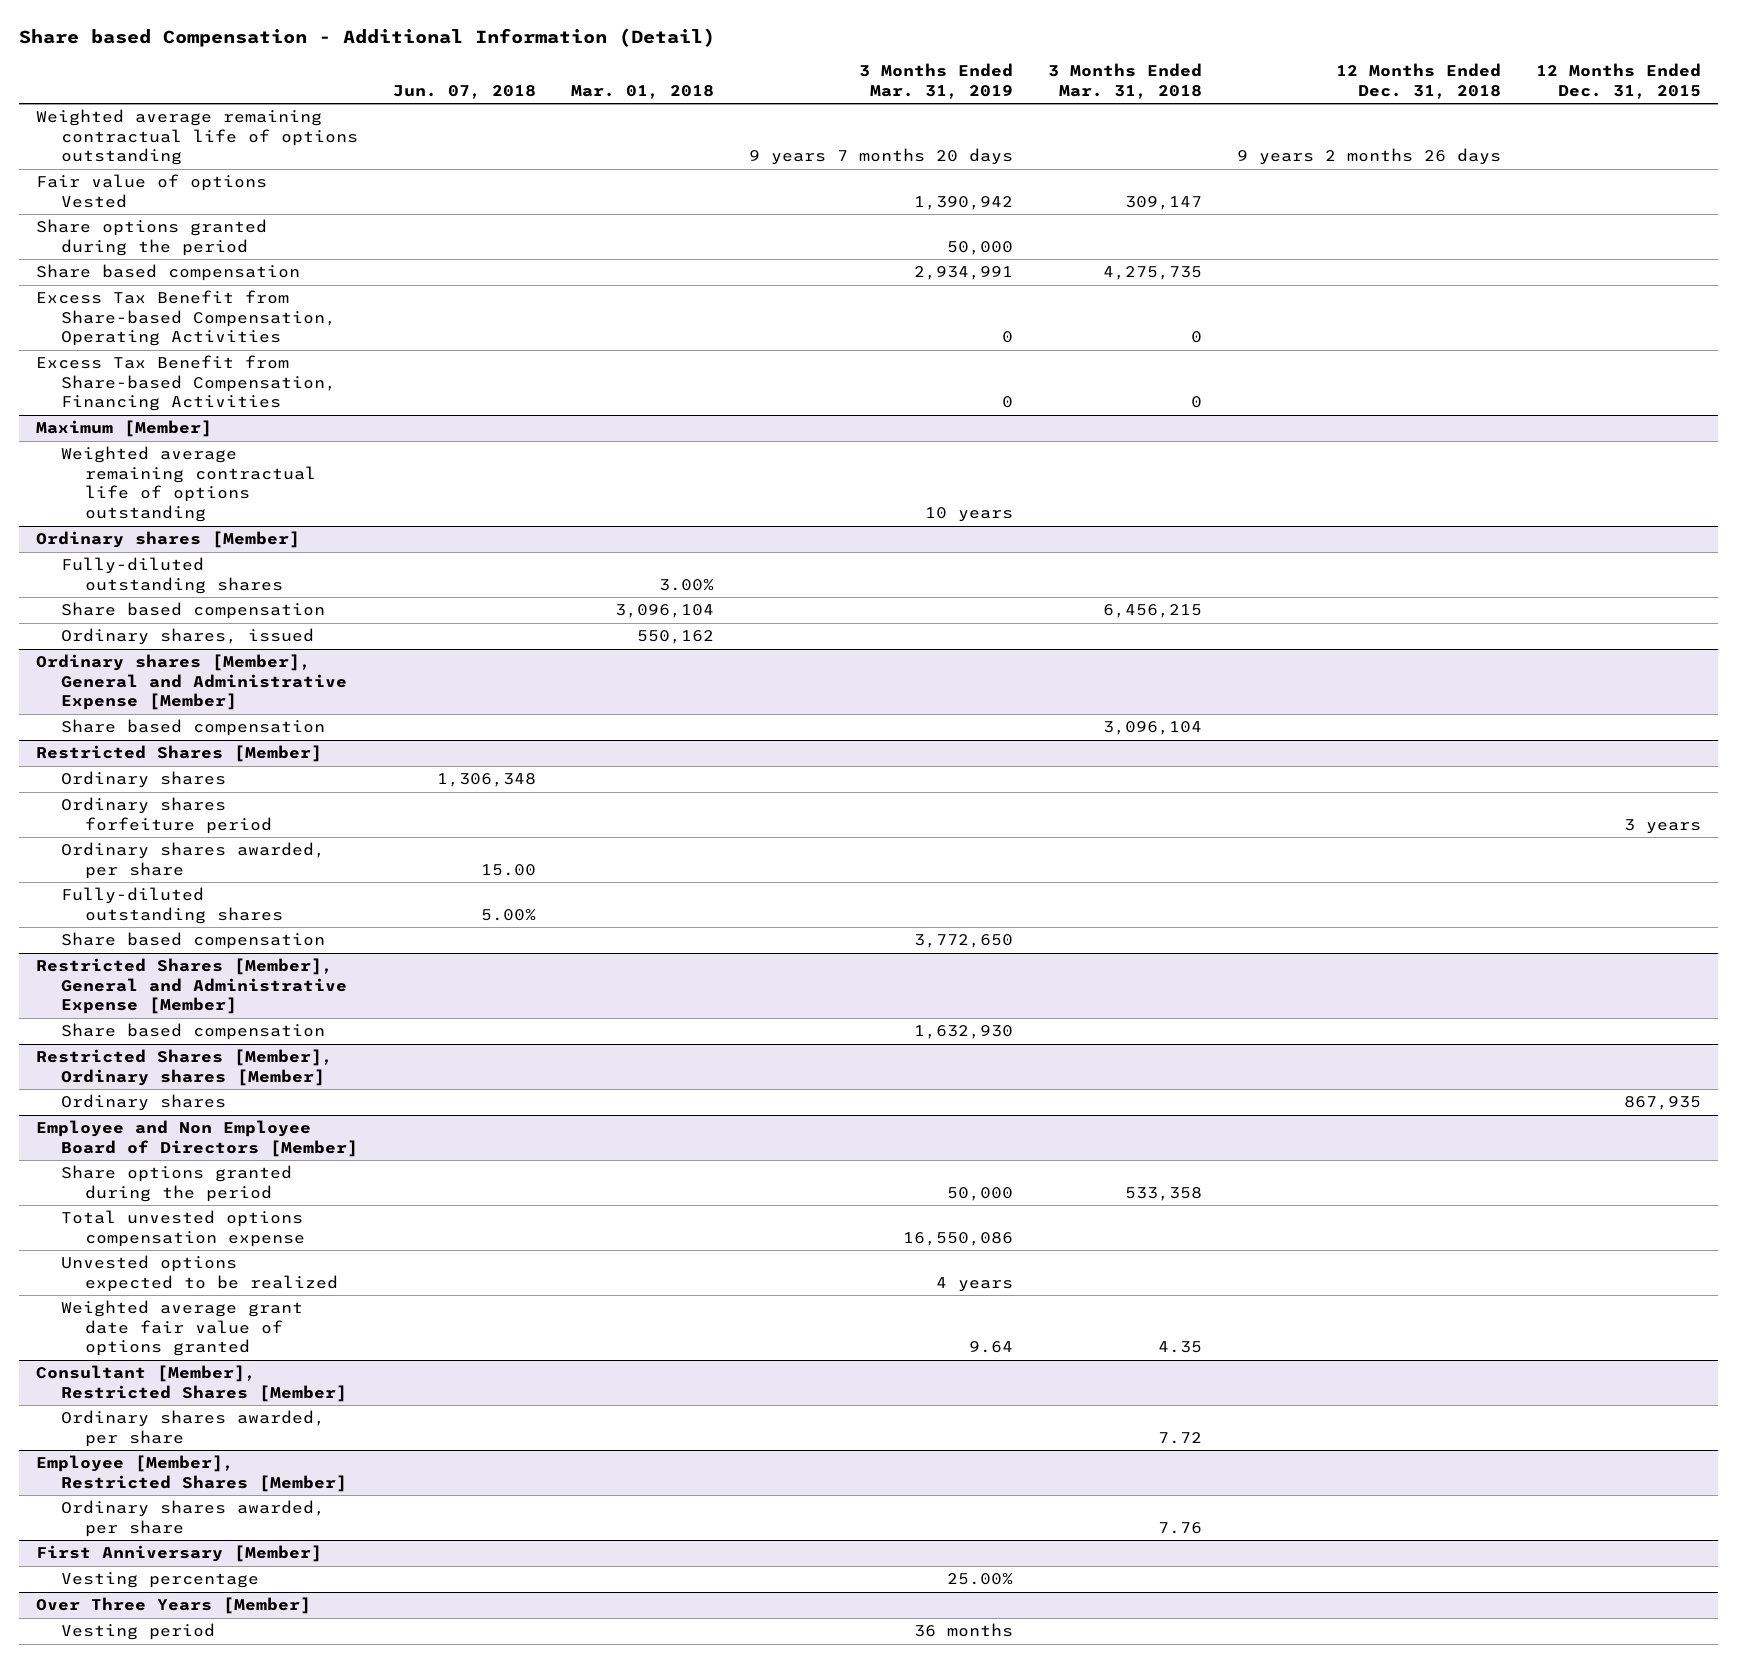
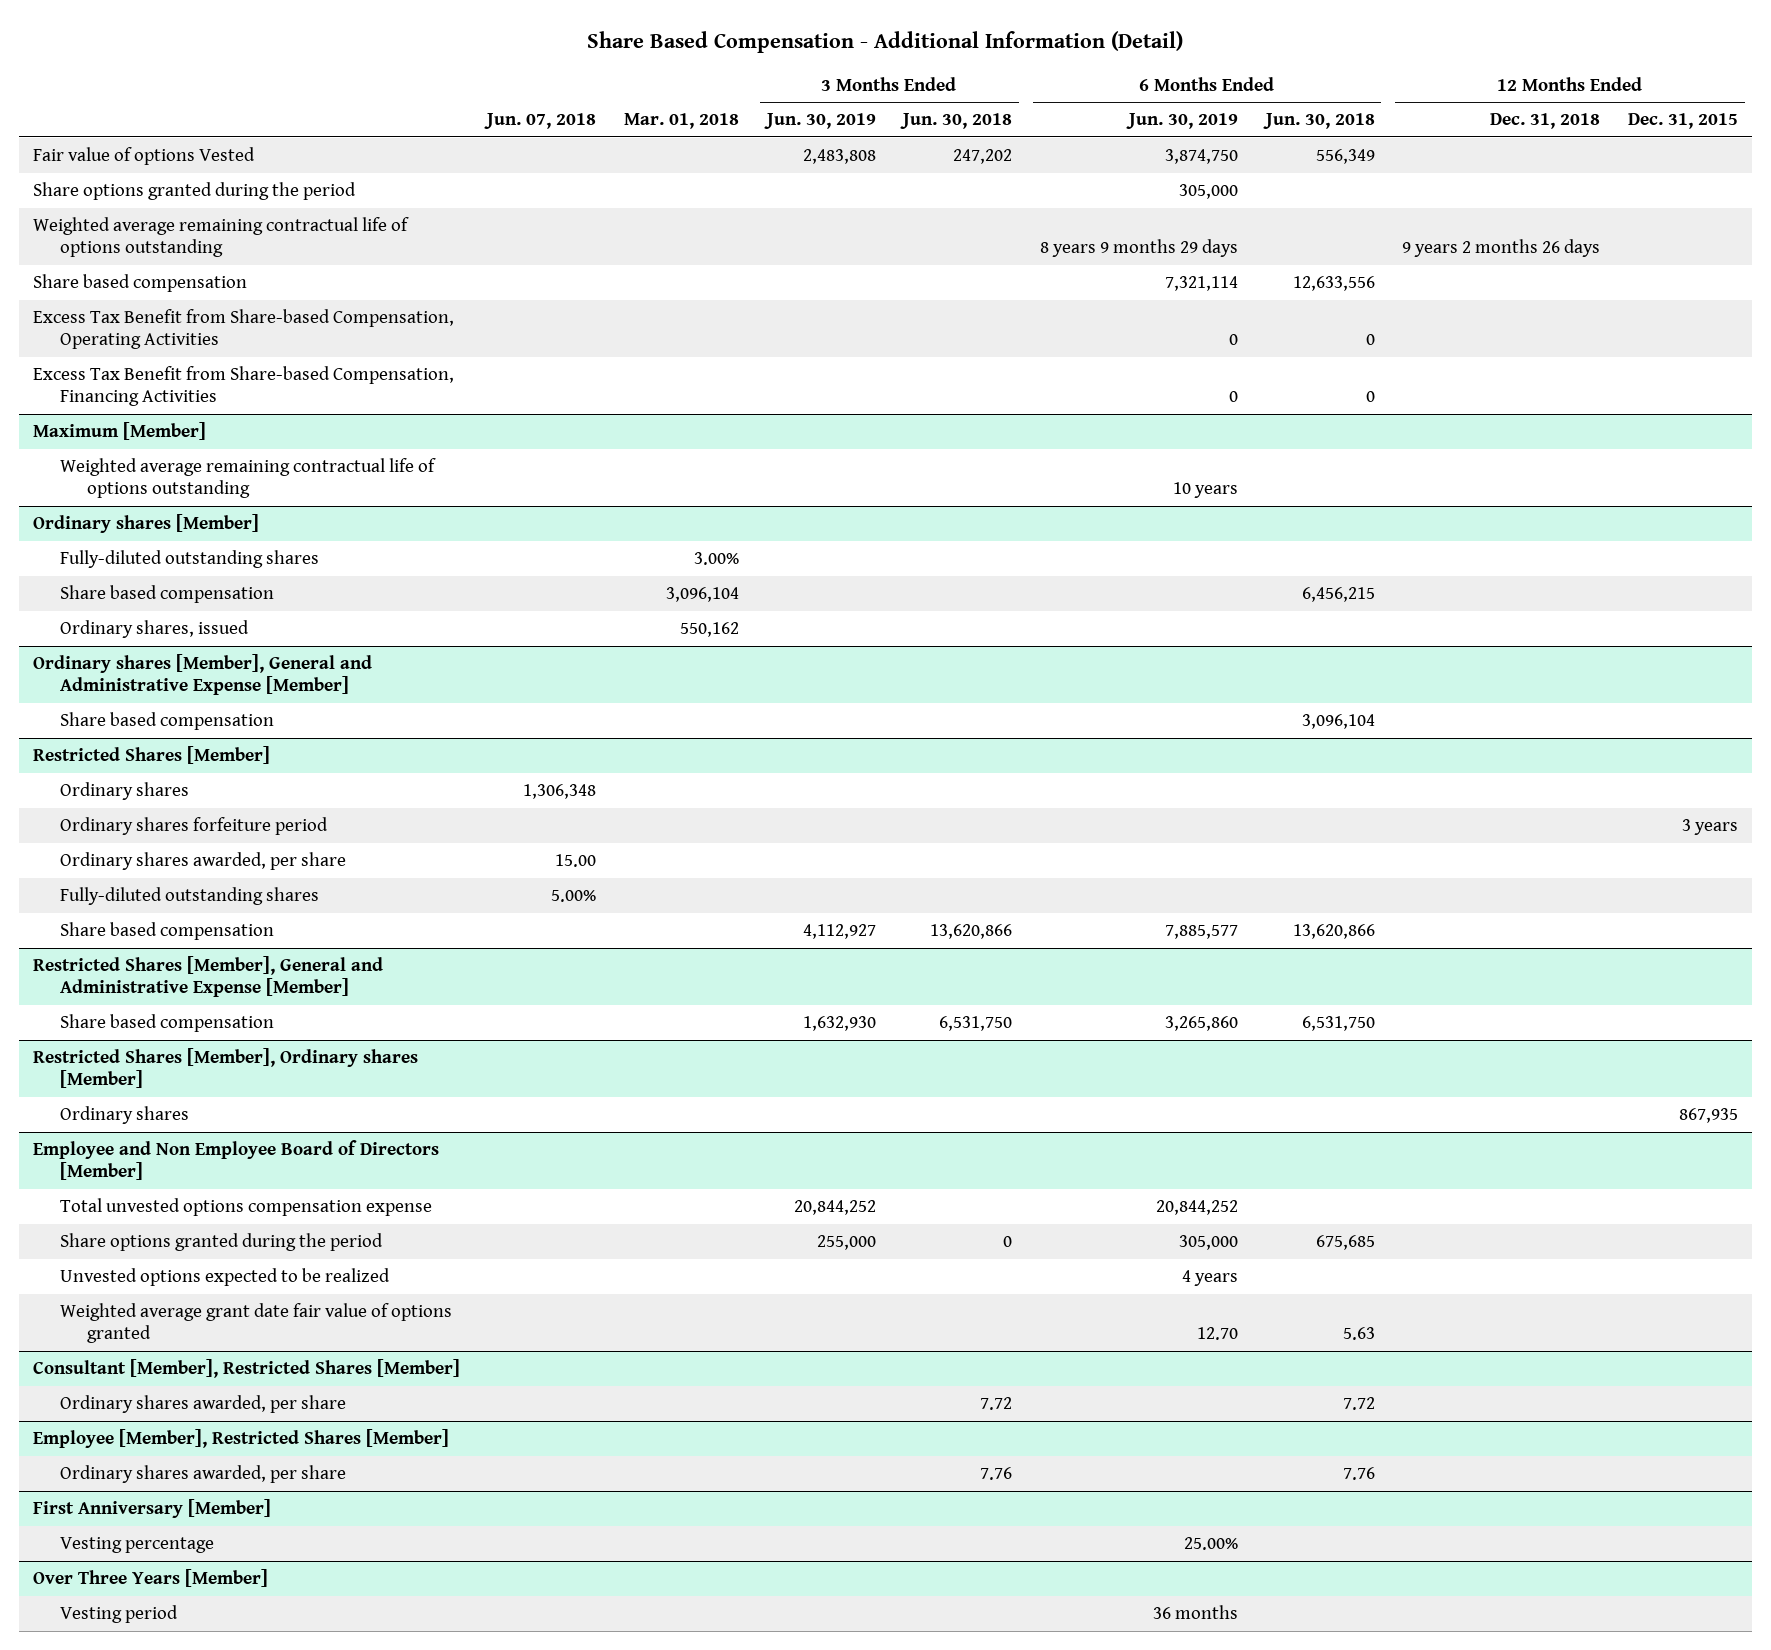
- Share based Compensation - Additional Information (Detail)
+ Share Based Compensation - Additional Information (Detail)
- | Jun. 07, 2018 | Mar. 01, 2018 | 3 Months Ended Mar. 31, 2019 | 3 Months Ended Mar. 31, 2018 | 12 Months Ended Dec. 31, 2018 | 12 Months Ended Dec. 31, 2015
+ | Jun. 07, 2018 | Mar. 01, 2018 | 3 Months Ended Jun. 30, 2019 | 3 Months Ended Jun. 30, 2018 | 6 Months Ended Jun. 30, 2019 | 6 Months Ended Jun. 30, 2018 | 12 Months Ended Dec. 31, 2018 | 12 Months Ended Dec. 31, 2015
moved down: Weighted average remaining contractual life of options outstanding | | | | | 8 years 9 months 29 days | | 9 years 2 months 26 days |
@ Employee and Non Employee Board of Directors [Member]
moved down: Share options granted during the period | | | 255,000 | 0 | 305,000 | 675,685 | |

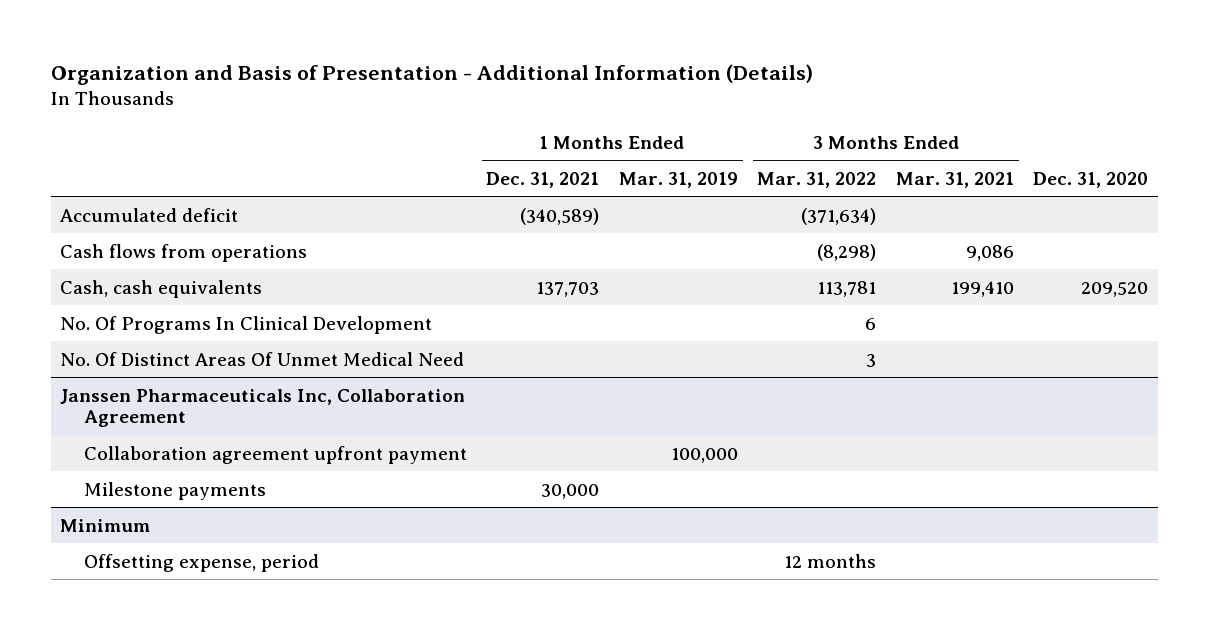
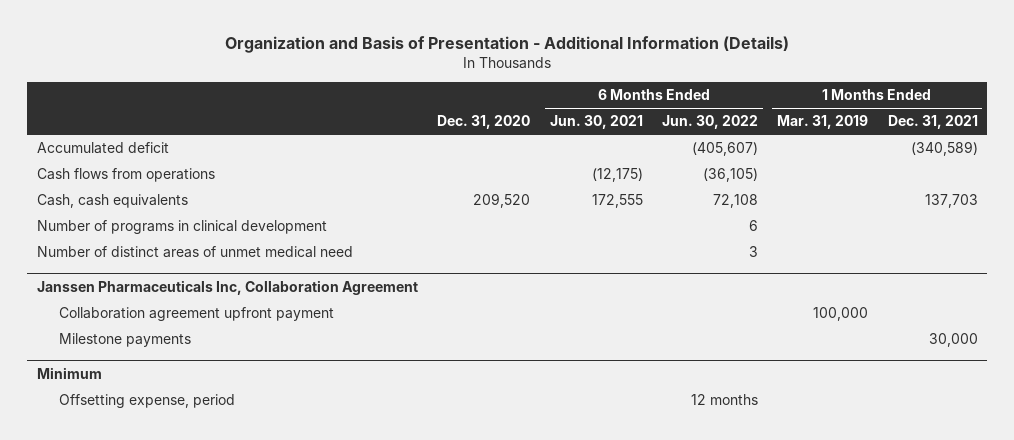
- | 1 Months Ended Dec. 31, 2021 | 1 Months Ended Mar. 31, 2019 | 3 Months Ended Mar. 31, 2022 | 3 Months Ended Mar. 31, 2021 | Dec. 31, 2020
+ | Dec. 31, 2020 | 6 Months Ended Jun. 30, 2021 | 6 Months Ended Jun. 30, 2022 | 1 Months Ended Mar. 31, 2019 | 1 Months Ended Dec. 31, 2021
- No. Of Programs In Clinical Development | | | 6 | |
- No. Of Distinct Areas Of Unmet Medical Need | | | 3 | |
+ Number of programs in clinical development | | | 6 | |
+ Number of distinct areas of unmet medical need | | | 3 | |

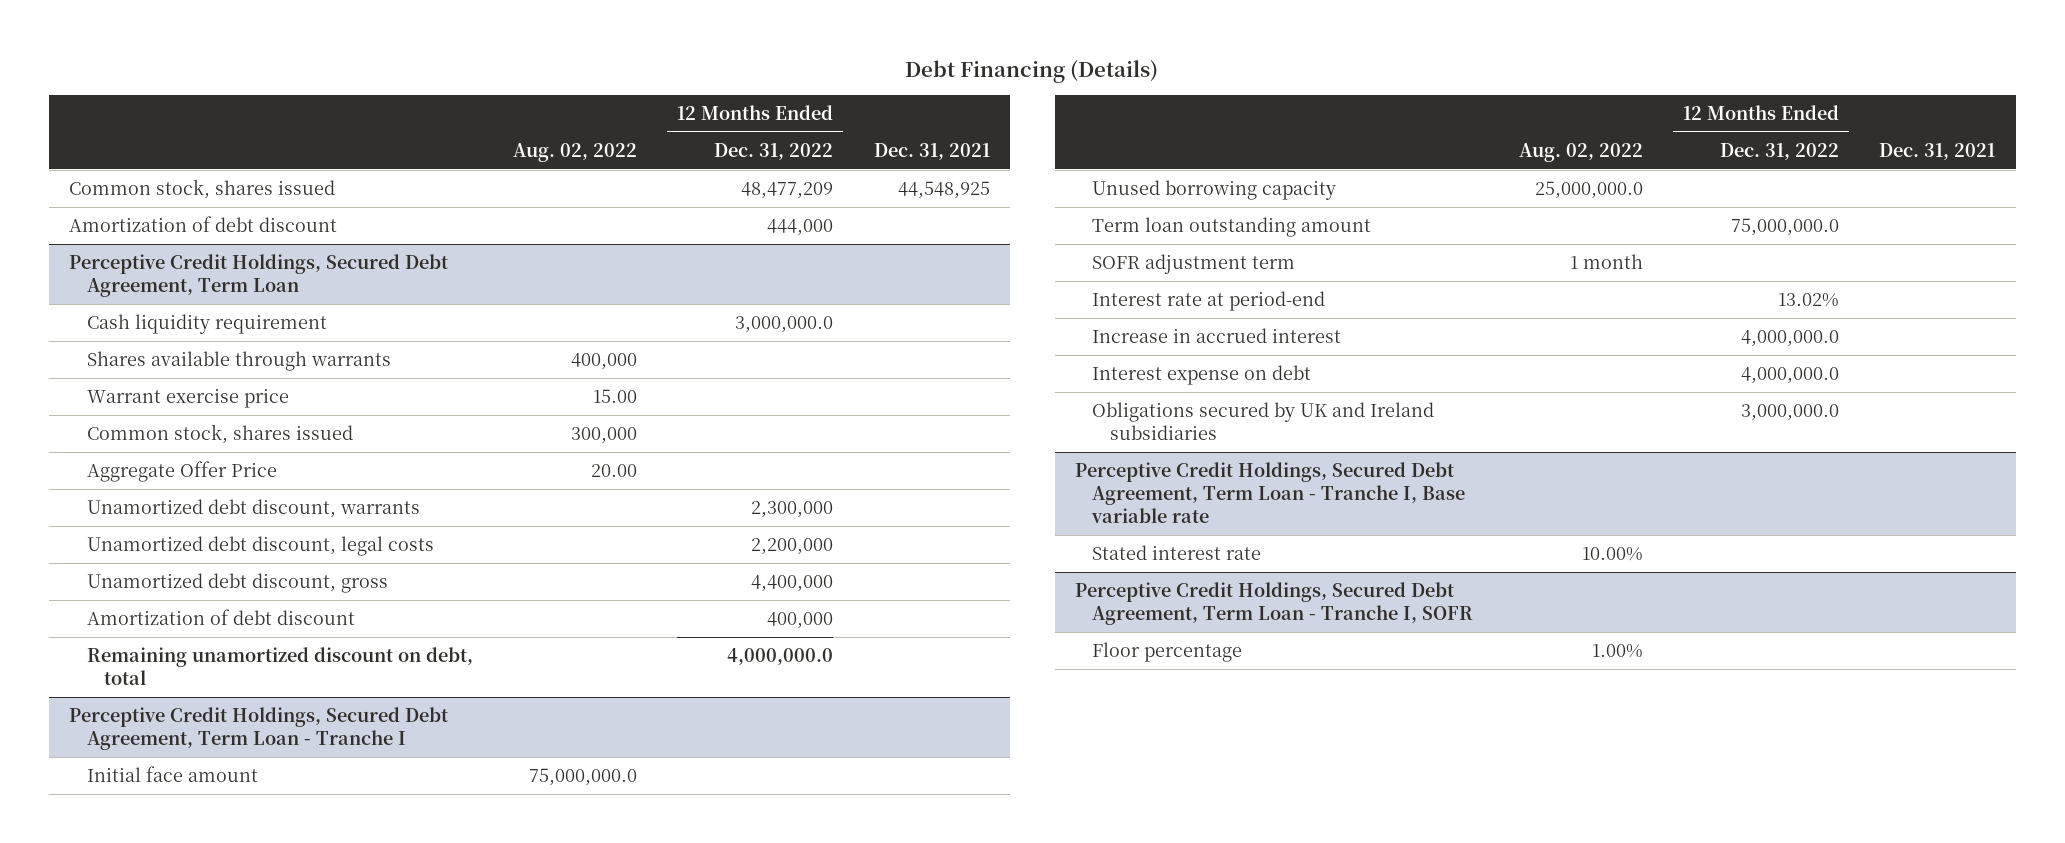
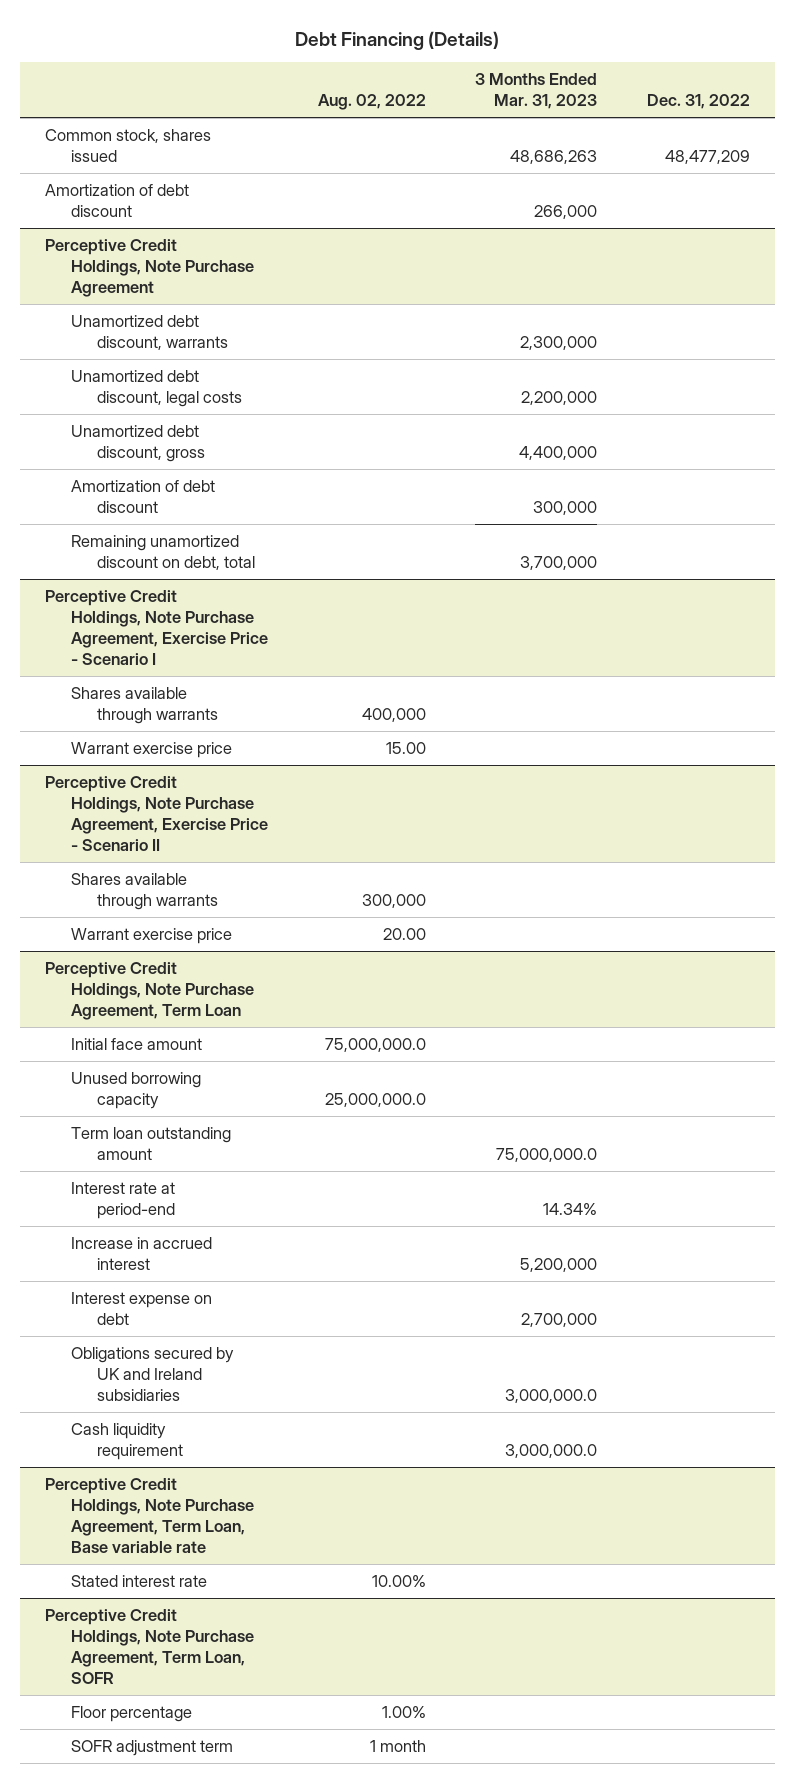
- | Aug. 02, 2022 | 12 Months Ended Dec. 31, 2022 | Dec. 31, 2021
+ | Aug. 02, 2022 | 3 Months Ended Mar. 31, 2023 | Dec. 31, 2022
- Perceptive Credit Holdings, Secured Debt Agreement, Term Loan
+ Perceptive Credit Holdings, Note Purchase Agreement
+ Unamortized debt discount, warrants | | 2,300,000 |
+ Unamortized debt discount, legal costs | | 2,200,000 |
+ Unamortized debt discount, gross | | 4,400,000 |
+ Amortization of debt discount | | 300,000 |
+ Remaining unamortized discount on debt, total | | 3,700,000 |
+ Perceptive Credit Holdings, Note Purchase Agreement, Exercise Price - Scenario I
+ Shares available through warrants | 400,000 | |
+ Warrant exercise price | 15.00 | |
+ Perceptive Credit Holdings, Note Purchase Agreement, Exercise Price - Scenario II
+ Shares available through warrants | 300,000 | |
+ Warrant exercise price | 20.00 | |
+ Perceptive Credit Holdings, Note Purchase Agreement, Term Loan
+ Initial face amount | 75,000,000.0 | |
+ Unused borrowing capacity | 25,000,000.0 | |
+ Term loan outstanding amount | | 75,000,000.0 |
+ Interest rate at period-end | | 14.34% |
+ Increase in accrued interest | | 5,200,000 |
+ Interest expense on debt | | 2,700,000 |
+ Obligations secured by UK and Ireland subsidiaries | | 3,000,000.0 |
- Shares available through warrants | 400,000 | |
- Warrant exercise price | 15.00 | |
- Common stock, shares issued | 300,000 | |
- Aggregate Offer Price | 20.00 | |
- Unamortized debt discount, warrants | | 2,300,000 |
- Unamortized debt discount, legal costs | | 2,200,000 |
- Unamortized debt discount, gross | | 4,400,000 |
- Amortization of debt discount | | 400,000 |
- Remaining unamortized discount on debt, total | | 4,000,000.0 |
- Perceptive Credit Holdings, Secured Debt Agreement, Term Loan - Tranche I
- Initial face amount | 75,000,000.0 | |
- Unused borrowing capacity | 25,000,000.0 | |
- Term loan outstanding amount | | 75,000,000.0 |
- SOFR adjustment term | 1 month | |
- Interest rate at period-end | | 13.02% |
- Increase in accrued interest | | 4,000,000.0 |
- Interest expense on debt | | 4,000,000.0 |
- Obligations secured by UK and Ireland subsidiaries | | 3,000,000.0 |
- Perceptive Credit Holdings, Secured Debt Agreement, Term Loan - Tranche I, Base variable rate
+ Perceptive Credit Holdings, Note Purchase Agreement, Term Loan, Base variable rate
- Perceptive Credit Holdings, Secured Debt Agreement, Term Loan - Tranche I, SOFR
+ Perceptive Credit Holdings, Note Purchase Agreement, Term Loan, SOFR
+ SOFR adjustment term | 1 month | |

